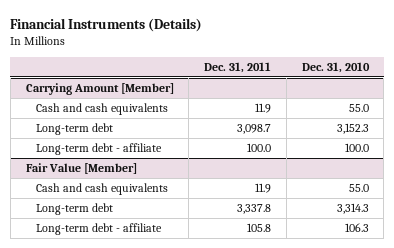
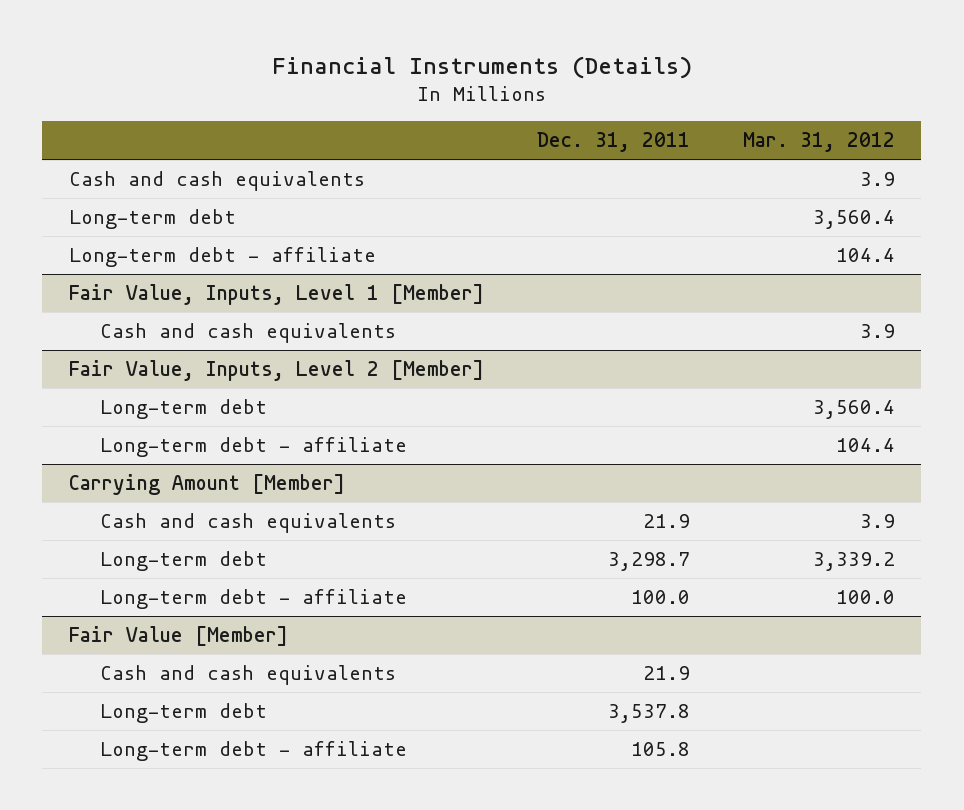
- | Dec. 31, 2011 | Dec. 31, 2010
+ | Dec. 31, 2011 | Mar. 31, 2012
+ Cash and cash equivalents | | 3.9
+ Long-term debt | | 3,560.4
+ Long-term debt - affiliate | | 104.4
+ Fair Value, Inputs, Level 1 [Member]
+ Cash and cash equivalents | | 3.9
+ Fair Value, Inputs, Level 2 [Member]
+ Long-term debt | | 3,560.4
+ Long-term debt - affiliate | | 104.4
@ Carrying Amount [Member]
- Cash and cash equivalents | 11.9 | 55.0
- Long-term debt | 3,098.7 | 3,152.3
+ Cash and cash equivalents | 21.9 | 3.9
+ Long-term debt | 3,298.7 | 3,339.2
@ Fair Value [Member]
- Cash and cash equivalents | 11.9 | 55.0
- Long-term debt | 3,337.8 | 3,314.3
+ Cash and cash equivalents | 21.9 |
+ Long-term debt | 3,537.8 |

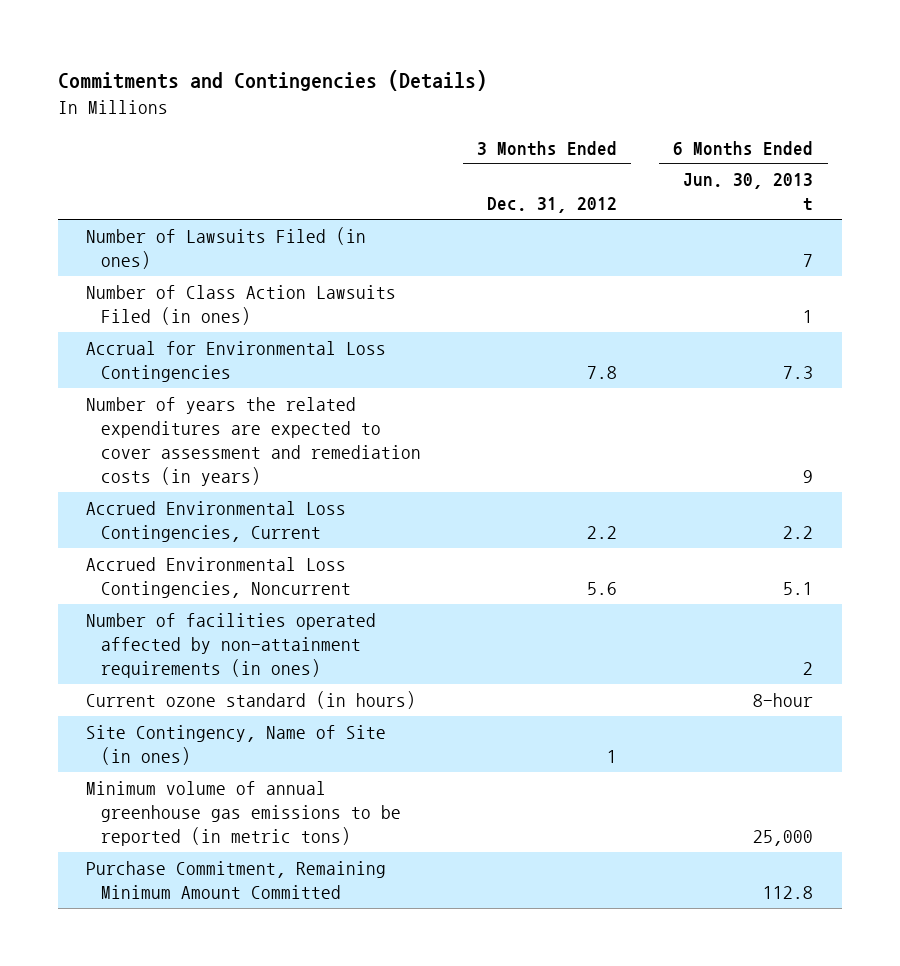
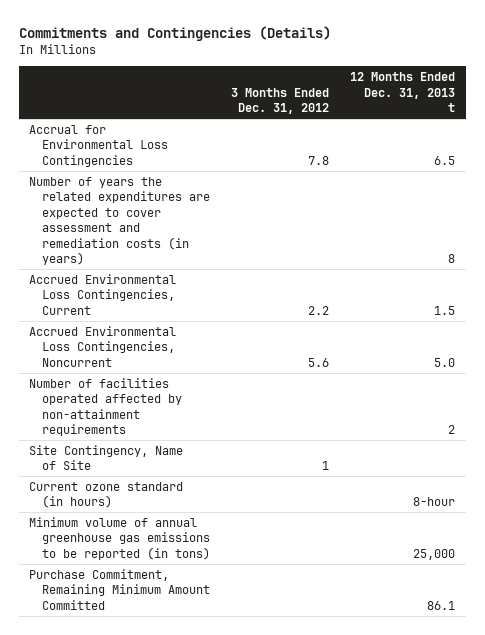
- | 3 Months Ended Dec. 31, 2012 | 6 Months Ended Jun. 30, 2013 t
+ | 3 Months Ended Dec. 31, 2012 | 12 Months Ended Dec. 31, 2013 t
- Number of Lawsuits Filed (in ones) | | 7
- Number of Class Action Lawsuits Filed (in ones) | | 1
- Number of facilities operated affected by non-attainment requirements (in ones) | | 2
+ Number of facilities operated affected by non-attainment requirements | | 2
+ Site Contingency, Name of Site | 1 |
- Site Contingency, Name of Site (in ones) | 1 |
- Minimum volume of annual greenhouse gas emissions to be reported (in metric tons) | | 25,000
+ Minimum volume of annual greenhouse gas emissions to be reported (in tons) | | 25,000

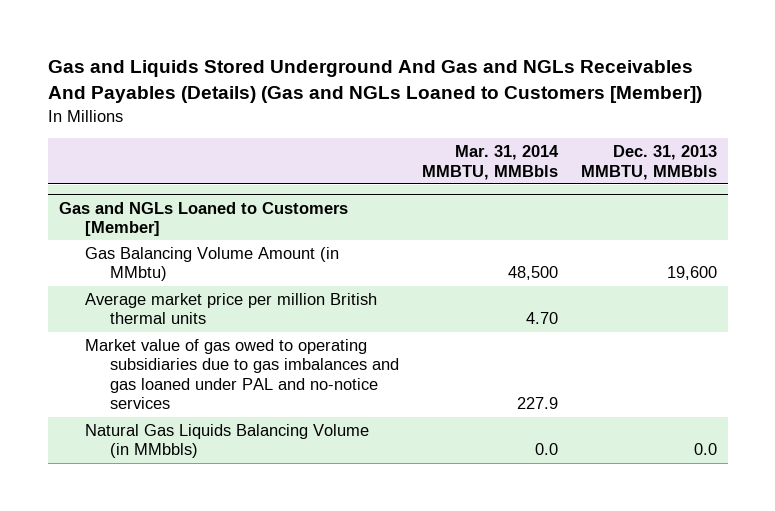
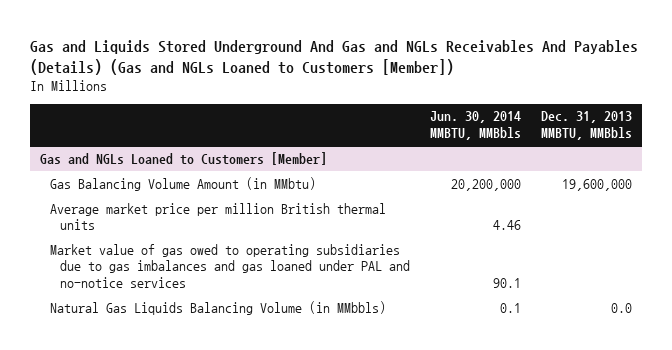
- | Mar. 31, 2014 MMBTU, MMBbls | Dec. 31, 2013 MMBTU, MMBbls
+ | Jun. 30, 2014 MMBTU, MMBbls | Dec. 31, 2013 MMBTU, MMBbls
@ Gas and NGLs Loaned to Customers [Member]
- Gas Balancing Volume Amount (in MMbtu) | 48,500 | 19,600
+ Gas Balancing Volume Amount (in MMbtu) | 20,200,000 | 19,600,000

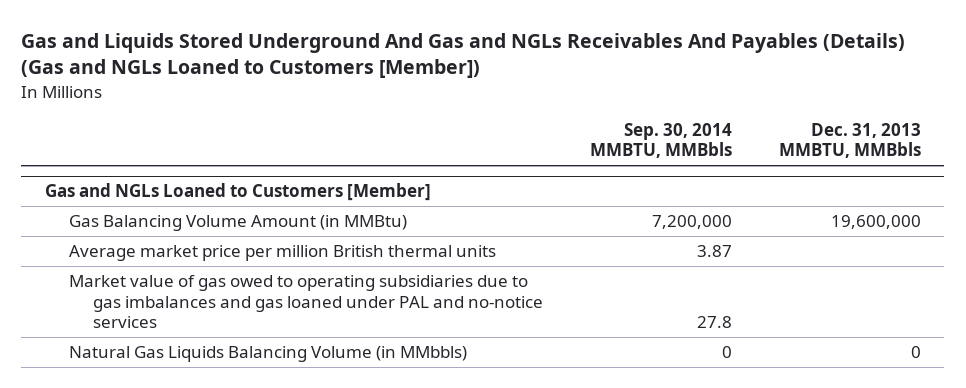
- | Jun. 30, 2014 MMBTU, MMBbls | Dec. 31, 2013 MMBTU, MMBbls
+ | Sep. 30, 2014 MMBTU, MMBbls | Dec. 31, 2013 MMBTU, MMBbls
@ Gas and NGLs Loaned to Customers [Member]
- Gas Balancing Volume Amount (in MMbtu) | 20,200,000 | 19,600,000
+ Gas Balancing Volume Amount (in MMBtu) | 7,200,000 | 19,600,000
- Natural Gas Liquids Balancing Volume (in MMbbls) | 0.1 | 0.0
+ Natural Gas Liquids Balancing Volume (in MMbbls) | 0 | 0

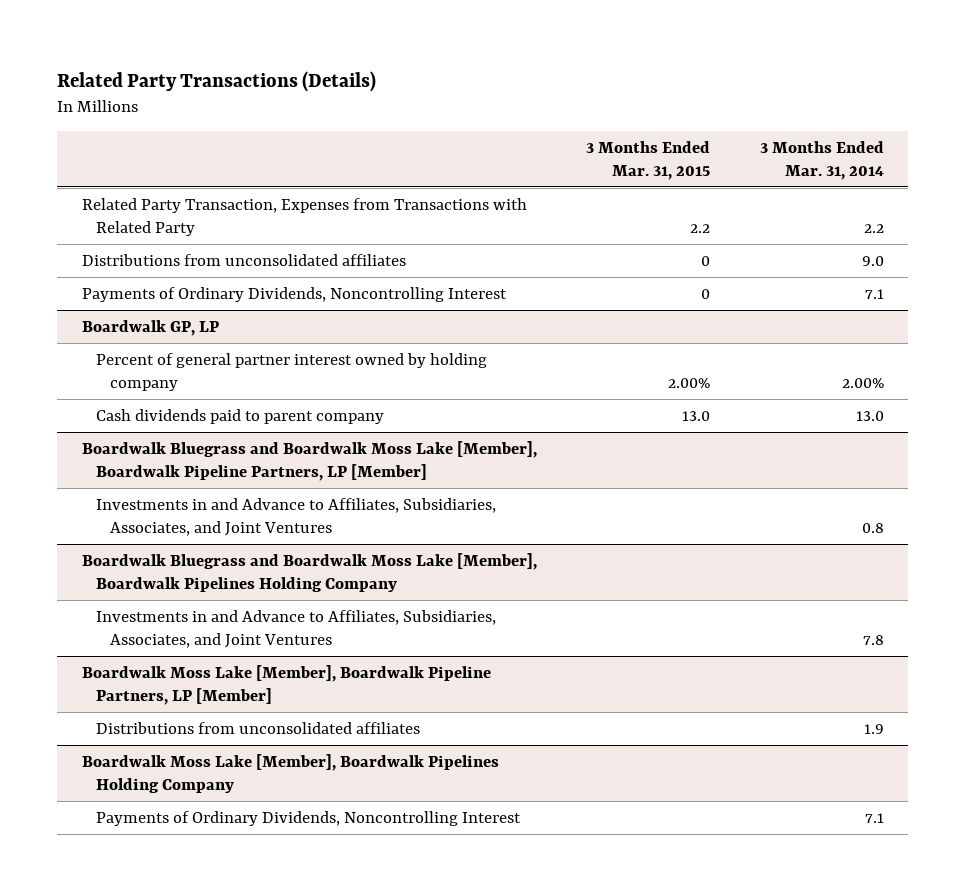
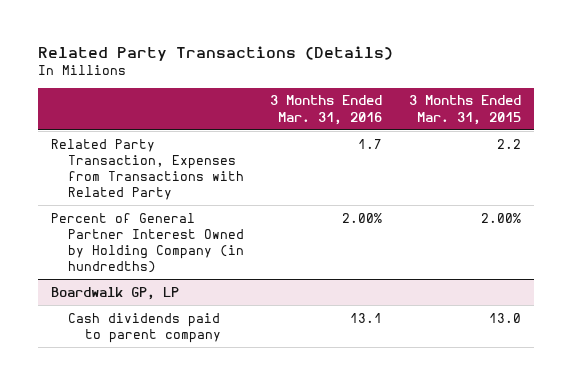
- | 3 Months Ended Mar. 31, 2015 | 3 Months Ended Mar. 31, 2014
+ | 3 Months Ended Mar. 31, 2016 | 3 Months Ended Mar. 31, 2015
- Distributions from unconsolidated affiliates | 0 | 9.0
- Payments of Ordinary Dividends, Noncontrolling Interest | 0 | 7.1
+ Percent of General Partner Interest Owned by Holding Company (in hundredths) | 2.00% | 2.00%
@ Boardwalk GP, LP
- Percent of general partner interest owned by holding company | 2.00% | 2.00%
- Boardwalk Bluegrass and Boardwalk Moss Lake [Member], Boardwalk Pipeline Partners, LP [Member]
- Investments in and Advance to Affiliates, Subsidiaries, Associates, and Joint Ventures | | 0.8
- Boardwalk Bluegrass and Boardwalk Moss Lake [Member], Boardwalk Pipelines Holding Company
- Investments in and Advance to Affiliates, Subsidiaries, Associates, and Joint Ventures | | 7.8
- Boardwalk Moss Lake [Member], Boardwalk Pipeline Partners, LP [Member]
- Distributions from unconsolidated affiliates | | 1.9
- Boardwalk Moss Lake [Member], Boardwalk Pipelines Holding Company
- Payments of Ordinary Dividends, Noncontrolling Interest | | 7.1

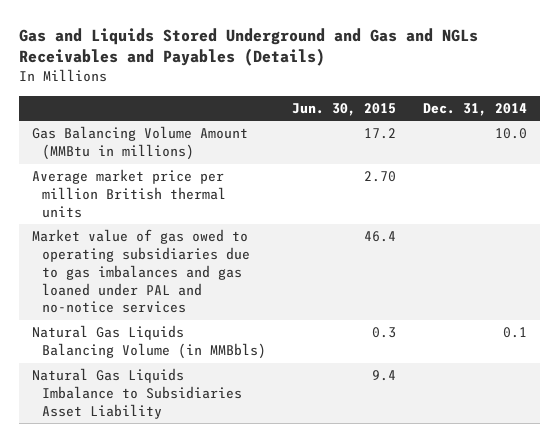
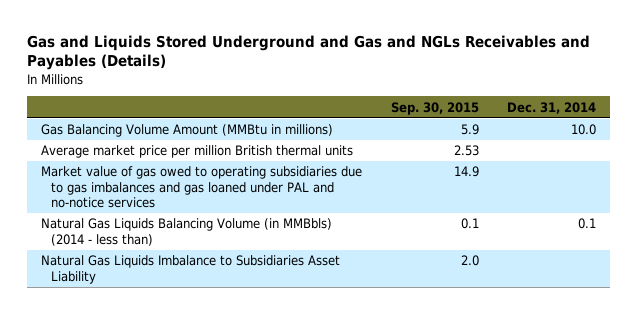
- | Jun. 30, 2015 | Dec. 31, 2014
+ | Sep. 30, 2015 | Dec. 31, 2014
- Natural Gas Liquids Balancing Volume (in MMBbls) | 0.3 | 0.1
+ Natural Gas Liquids Balancing Volume (in MMBbls) (2014 - less than) | 0.1 | 0.1

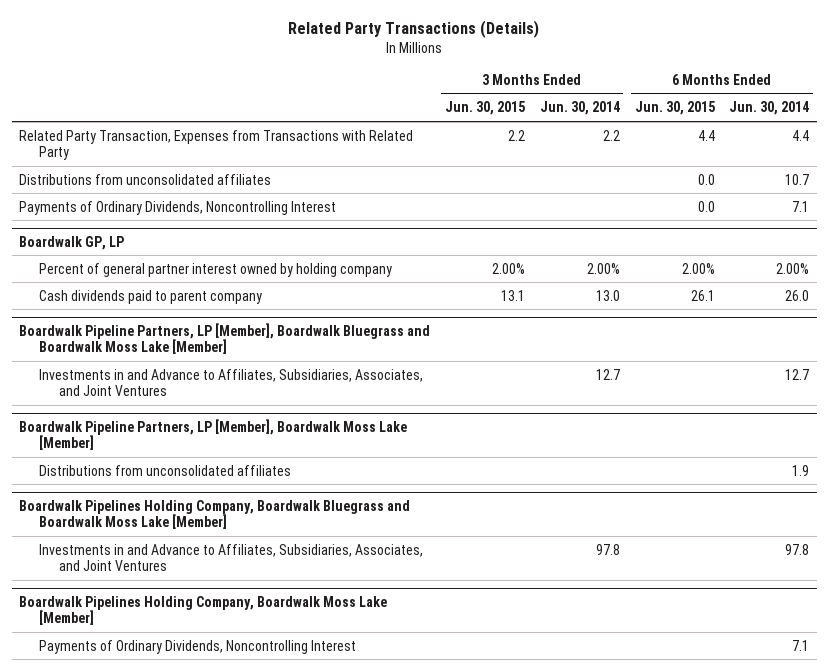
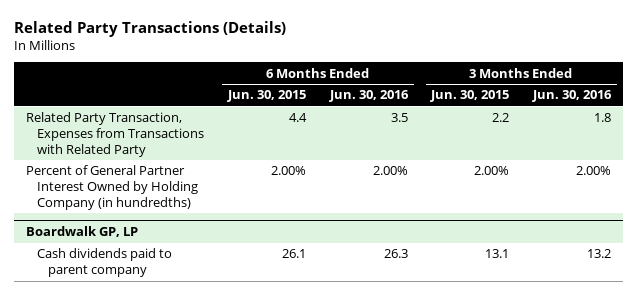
- | 3 Months Ended Jun. 30, 2015 | 3 Months Ended Jun. 30, 2014 | 6 Months Ended Jun. 30, 2015 | 6 Months Ended Jun. 30, 2014
+ | 6 Months Ended Jun. 30, 2015 | 6 Months Ended Jun. 30, 2016 | 3 Months Ended Jun. 30, 2015 | 3 Months Ended Jun. 30, 2016
- Distributions from unconsolidated affiliates | | | 0.0 | 10.7
- Payments of Ordinary Dividends, Noncontrolling Interest | | | 0.0 | 7.1
+ Percent of General Partner Interest Owned by Holding Company (in hundredths) | 2.00% | 2.00% | 2.00% | 2.00%
@ Boardwalk GP, LP
- Percent of general partner interest owned by holding company | 2.00% | 2.00% | 2.00% | 2.00%
- Boardwalk Pipeline Partners, LP [Member], Boardwalk Bluegrass and Boardwalk Moss Lake [Member]
- Investments in and Advance to Affiliates, Subsidiaries, Associates, and Joint Ventures | | 12.7 | | 12.7
- Boardwalk Pipeline Partners, LP [Member], Boardwalk Moss Lake [Member]
- Distributions from unconsolidated affiliates | | | | 1.9
- Boardwalk Pipelines Holding Company, Boardwalk Bluegrass and Boardwalk Moss Lake [Member]
- Investments in and Advance to Affiliates, Subsidiaries, Associates, and Joint Ventures | | 97.8 | | 97.8
- Boardwalk Pipelines Holding Company, Boardwalk Moss Lake [Member]
- Payments of Ordinary Dividends, Noncontrolling Interest | | | | 7.1

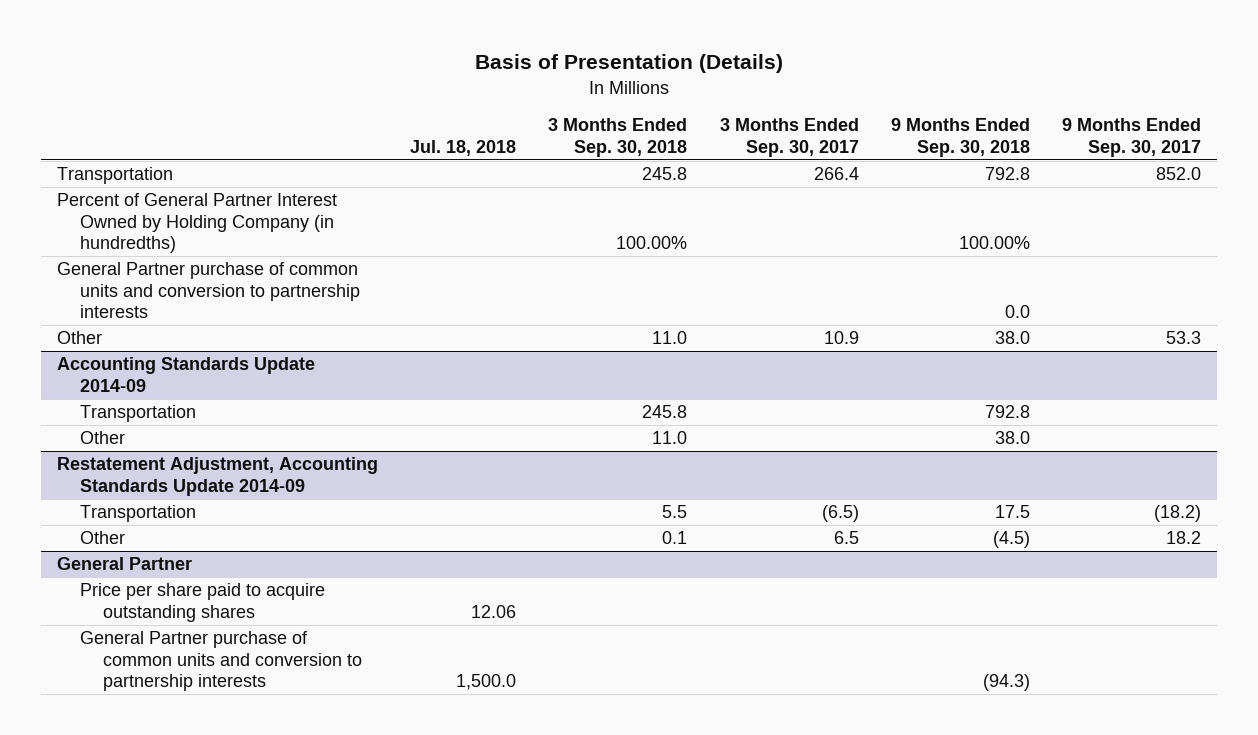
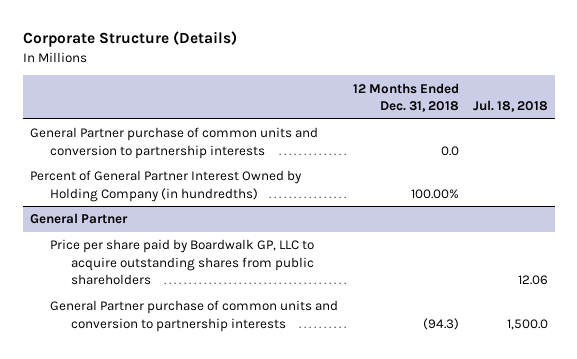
- Basis of Presentation (Details)
+ Corporate Structure (Details)
- | Jul. 18, 2018 | 3 Months Ended Sep. 30, 2018 | 3 Months Ended Sep. 30, 2017 | 9 Months Ended Sep. 30, 2018 | 9 Months Ended Sep. 30, 2017
+ | 12 Months Ended Dec. 31, 2018 | Jul. 18, 2018
- Transportation | | 245.8 | 266.4 | 792.8 | 852.0
- Other | | 11.0 | 10.9 | 38.0 | 53.3
- Accounting Standards Update 2014-09
- Transportation | | 245.8 | | 792.8 |
- Other | | 11.0 | | 38.0 |
- Restatement Adjustment, Accounting Standards Update 2014-09
- Transportation | | 5.5 | (6.5) | 17.5 | (18.2)
- Other | | 0.1 | 6.5 | (4.5) | 18.2
moved down: Percent of General Partner Interest Owned by Holding Company (in hundredths) | 100.00% |
@ General Partner
- Price per share paid to acquire outstanding shares | 12.06 | | | |
+ Price per share paid by Boardwalk GP, LLC to acquire outstanding shares from public shareholders | | 12.06

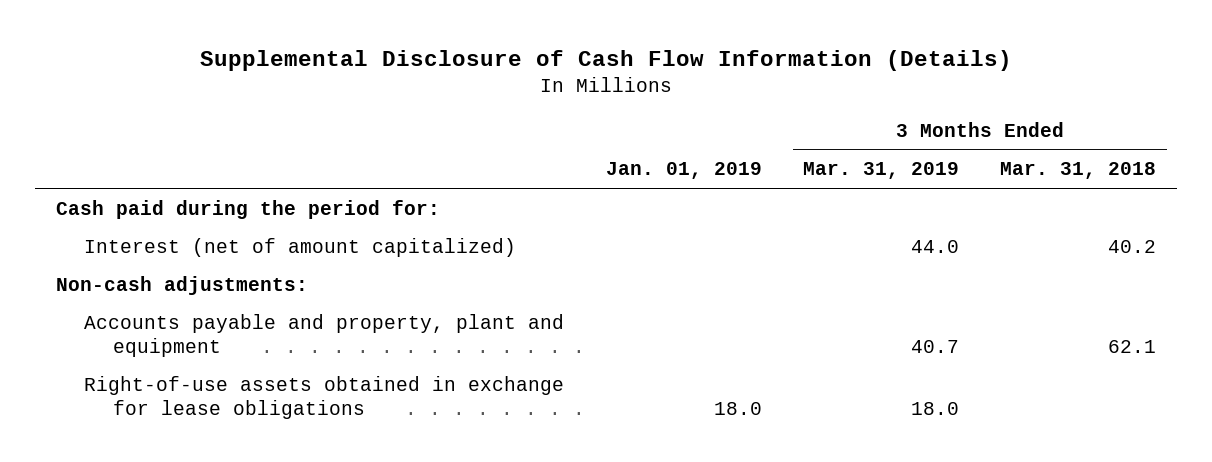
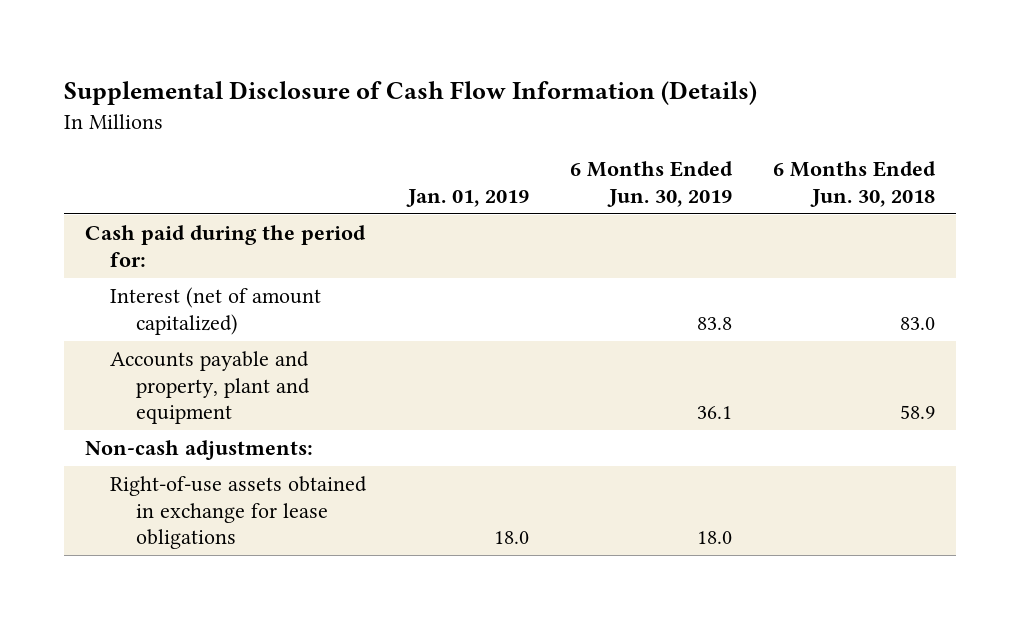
- | Jan. 01, 2019 | 3 Months Ended Mar. 31, 2019 | 3 Months Ended Mar. 31, 2018
+ | Jan. 01, 2019 | 6 Months Ended Jun. 30, 2019 | 6 Months Ended Jun. 30, 2018
moved down: Non-cash adjustments:

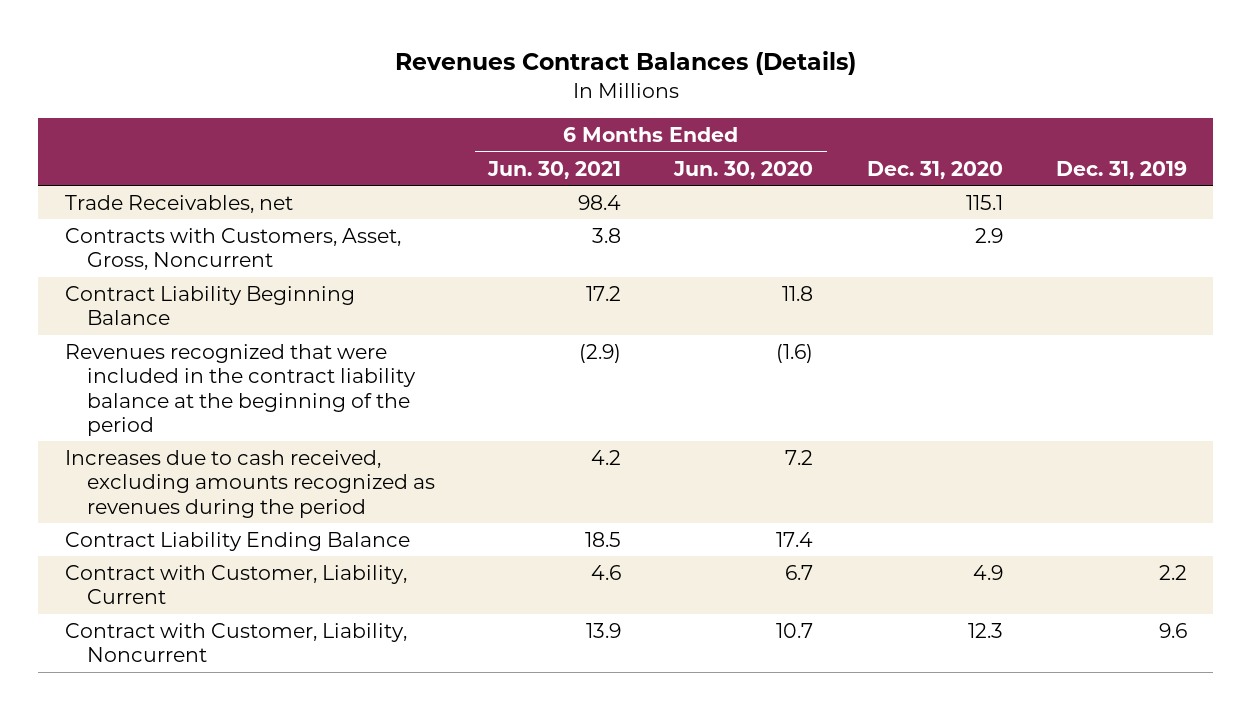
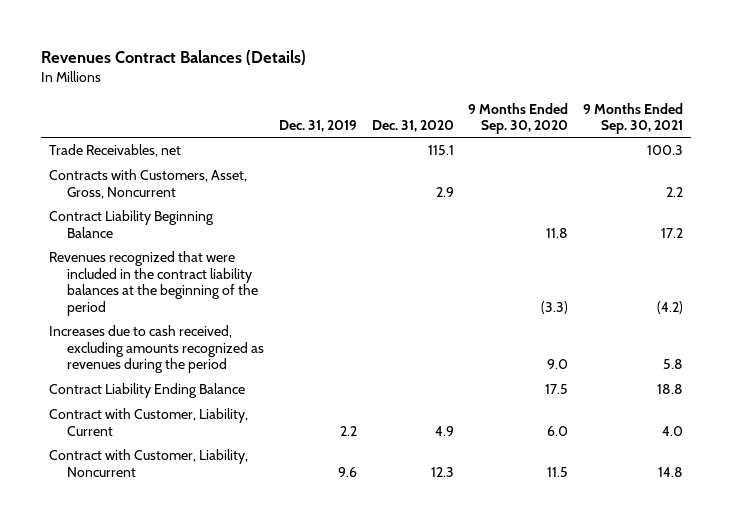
- | 6 Months Ended Jun. 30, 2021 | 6 Months Ended Jun. 30, 2020 | Dec. 31, 2020 | Dec. 31, 2019
+ | Dec. 31, 2019 | Dec. 31, 2020 | 9 Months Ended Sep. 30, 2020 | 9 Months Ended Sep. 30, 2021
- Revenues recognized that were included in the contract liability balance at the beginning of the period | (2.9) | (1.6) | |
+ Revenues recognized that were included in the contract liability balances at the beginning of the period | | | (3.3) | (4.2)

